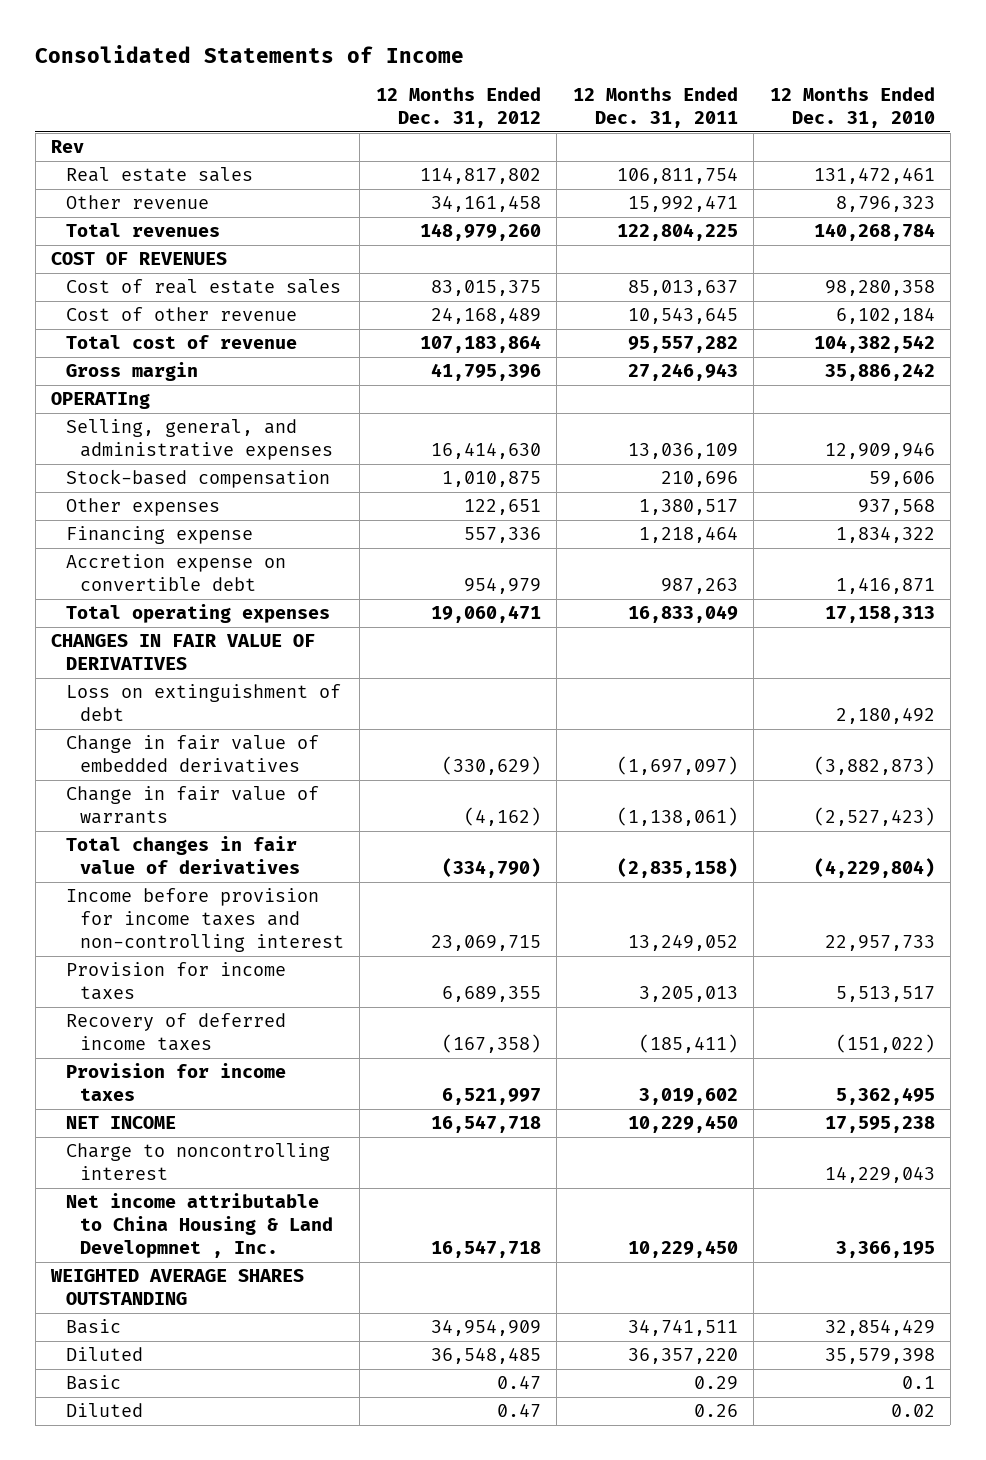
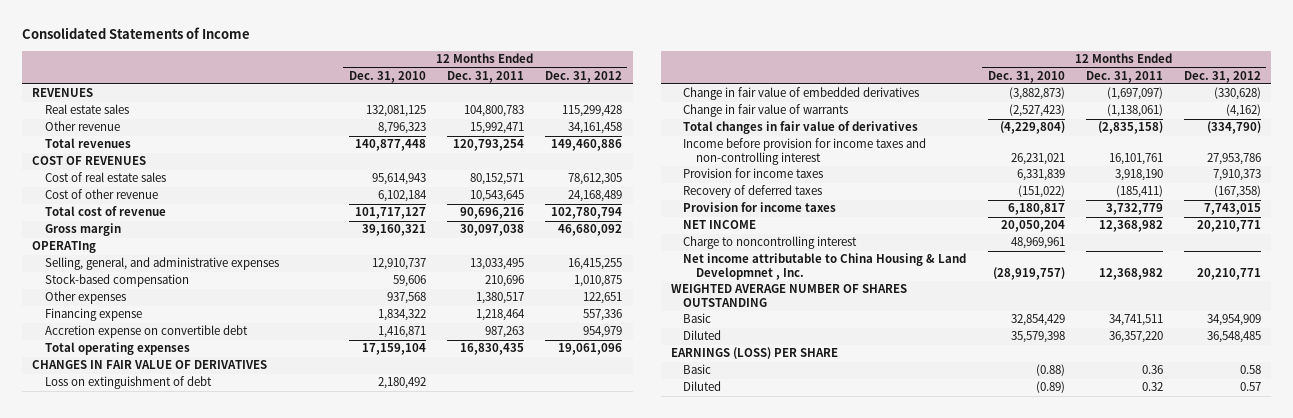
- | 12 Months Ended Dec. 31, 2012 | 12 Months Ended Dec. 31, 2011 | 12 Months Ended Dec. 31, 2010
+ | 12 Months Ended Dec. 31, 2010 | 12 Months Ended Dec. 31, 2011 | 12 Months Ended Dec. 31, 2012
- Rev
- Real estate sales | 114,817,802 | 106,811,754 | 131,472,461
+ REVENUES
+ Real estate sales | 132,081,125 | 104,800,783 | 115,299,428
- Total revenues | 148,979,260 | 122,804,225 | 140,268,784
+ Total revenues | 140,877,448 | 120,793,254 | 149,460,886
- Cost of real estate sales | 83,015,375 | 85,013,637 | 98,280,358
+ Cost of real estate sales | 95,614,943 | 80,152,571 | 78,612,305
- Total cost of revenue | 107,183,864 | 95,557,282 | 104,382,542
- Gross margin | 41,795,396 | 27,246,943 | 35,886,242
+ Total cost of revenue | 101,717,127 | 90,696,216 | 102,780,794
+ Gross margin | 39,160,321 | 30,097,038 | 46,680,092
- Selling, general, and administrative expenses | 16,414,630 | 13,036,109 | 12,909,946
+ Selling, general, and administrative expenses | 12,910,737 | 13,033,495 | 16,415,255
- Total operating expenses | 19,060,471 | 16,833,049 | 17,158,313
+ Total operating expenses | 17,159,104 | 16,830,435 | 19,061,096
- Change in fair value of embedded derivatives | (330,629) | (1,697,097) | (3,882,873)
+ Change in fair value of embedded derivatives | (3,882,873) | (1,697,097) | (330,628)
- Income before provision for income taxes and non-controlling interest | 23,069,715 | 13,249,052 | 22,957,733
- Provision for income taxes | 6,689,355 | 3,205,013 | 5,513,517
- Recovery of deferred income taxes | (167,358) | (185,411) | (151,022)
- Provision for income taxes | 6,521,997 | 3,019,602 | 5,362,495
- NET INCOME | 16,547,718 | 10,229,450 | 17,595,238
- Charge to noncontrolling interest | | | 14,229,043
- Net income attributable to China Housing & Land Developmnet , Inc. | 16,547,718 | 10,229,450 | 3,366,195
- WEIGHTED AVERAGE SHARES OUTSTANDING
+ Income before provision for income taxes and non-controlling interest | 26,231,021 | 16,101,761 | 27,953,786
+ Provision for income taxes | 6,331,839 | 3,918,190 | 7,910,373
+ Recovery of deferred taxes | (151,022) | (185,411) | (167,358)
+ Provision for income taxes | 6,180,817 | 3,732,779 | 7,743,015
+ NET INCOME | 20,050,204 | 12,368,982 | 20,210,771
+ Charge to noncontrolling interest | 48,969,961 | |
+ Net income attributable to China Housing & Land Developmnet , Inc. | (28,919,757) | 12,368,982 | 20,210,771
+ WEIGHTED AVERAGE NUMBER OF SHARES OUTSTANDING
- Basic | 0.47 | 0.29 | 0.1
- Diluted | 0.47 | 0.26 | 0.02
+ EARNINGS (LOSS) PER SHARE
+ Basic | (0.88) | 0.36 | 0.58
+ Diluted | (0.89) | 0.32 | 0.57

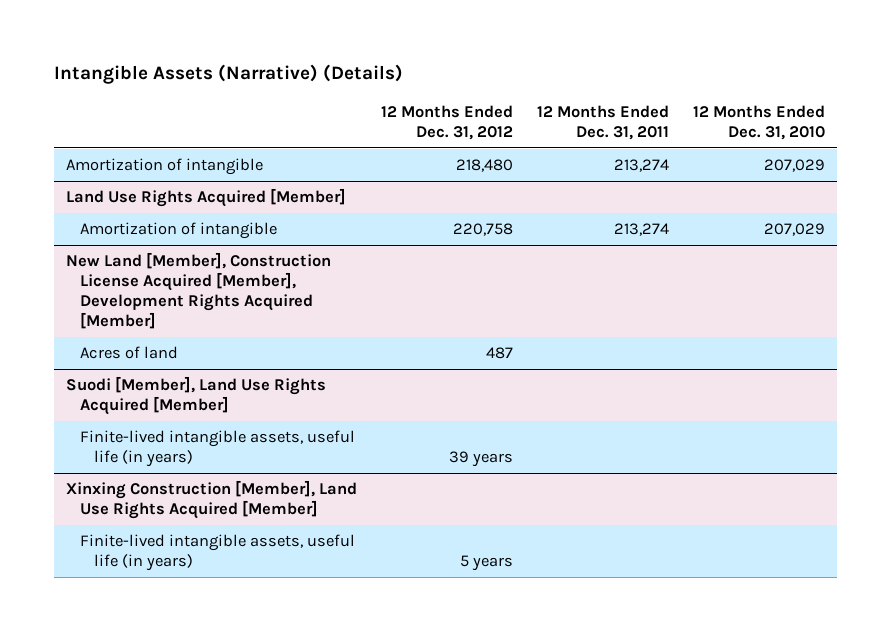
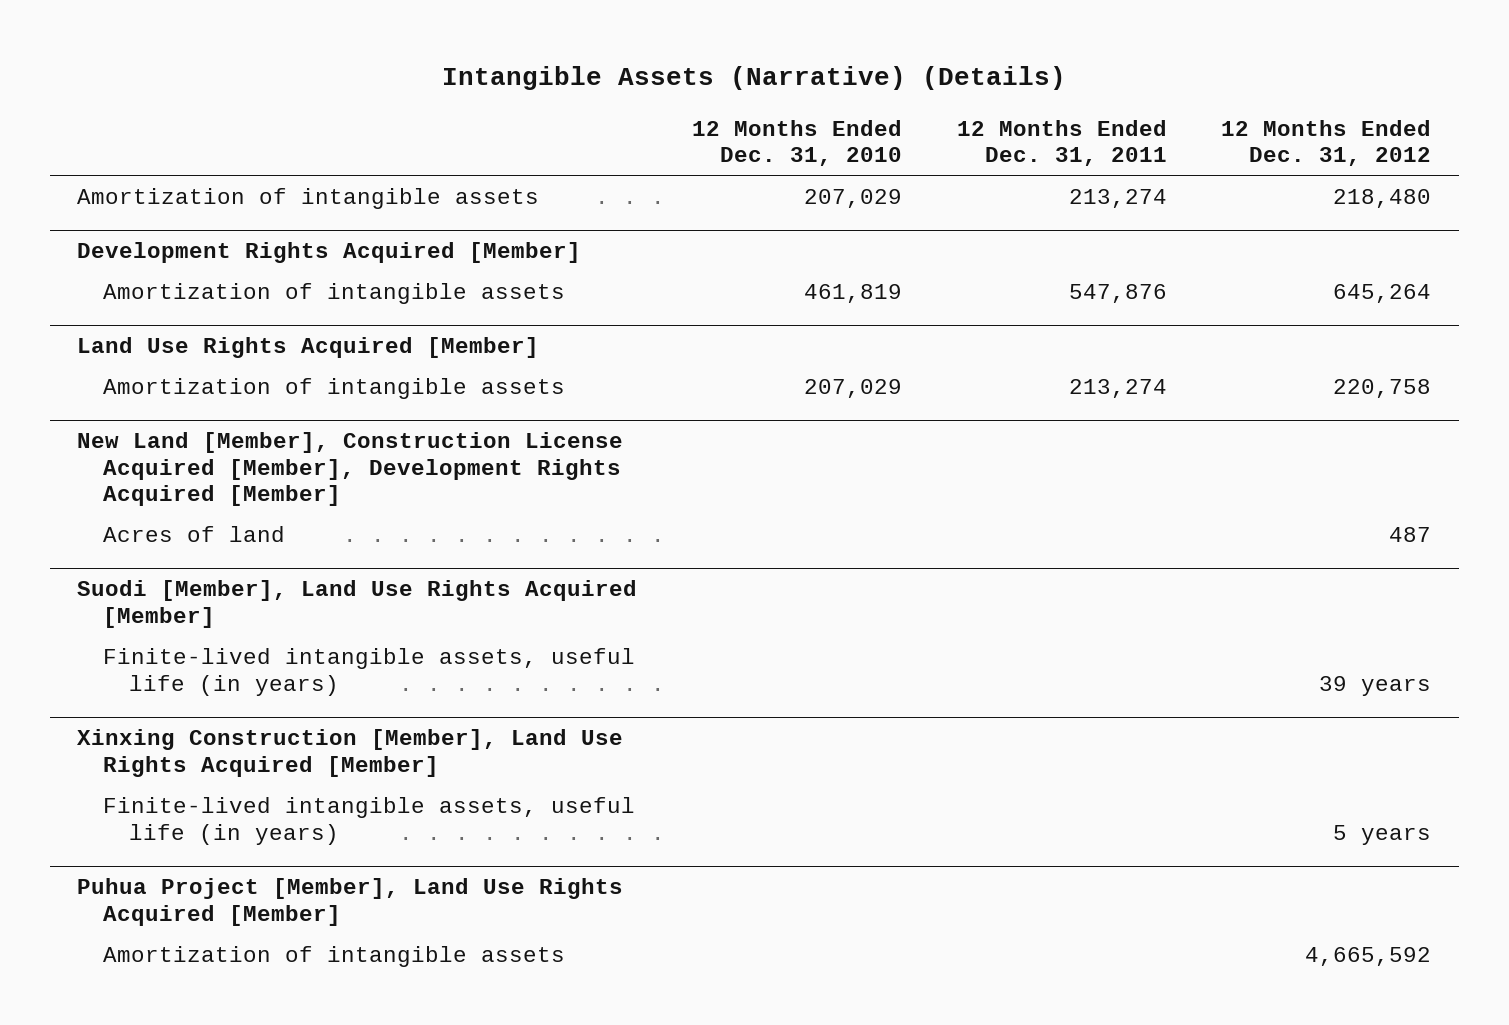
- | 12 Months Ended Dec. 31, 2012 | 12 Months Ended Dec. 31, 2011 | 12 Months Ended Dec. 31, 2010
+ | 12 Months Ended Dec. 31, 2010 | 12 Months Ended Dec. 31, 2011 | 12 Months Ended Dec. 31, 2012
- Amortization of intangible | 218,480 | 213,274 | 207,029
+ Amortization of intangible assets | 207,029 | 213,274 | 218,480
+ Development Rights Acquired [Member]
+ Amortization of intangible assets | 461,819 | 547,876 | 645,264
@ Land Use Rights Acquired [Member]
- Amortization of intangible | 220,758 | 213,274 | 207,029
+ Amortization of intangible assets | 207,029 | 213,274 | 220,758
+ Puhua Project [Member], Land Use Rights Acquired [Member]
+ Amortization of intangible assets | | | 4,665,592

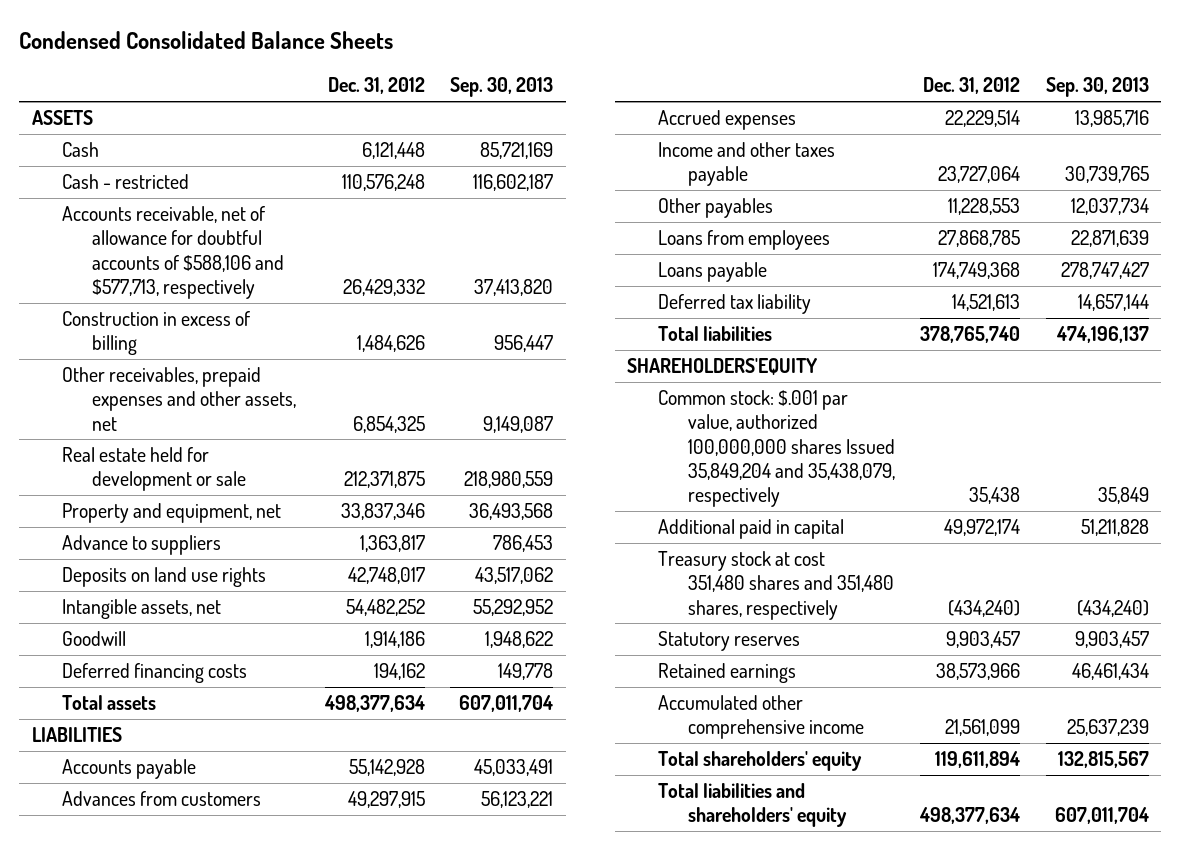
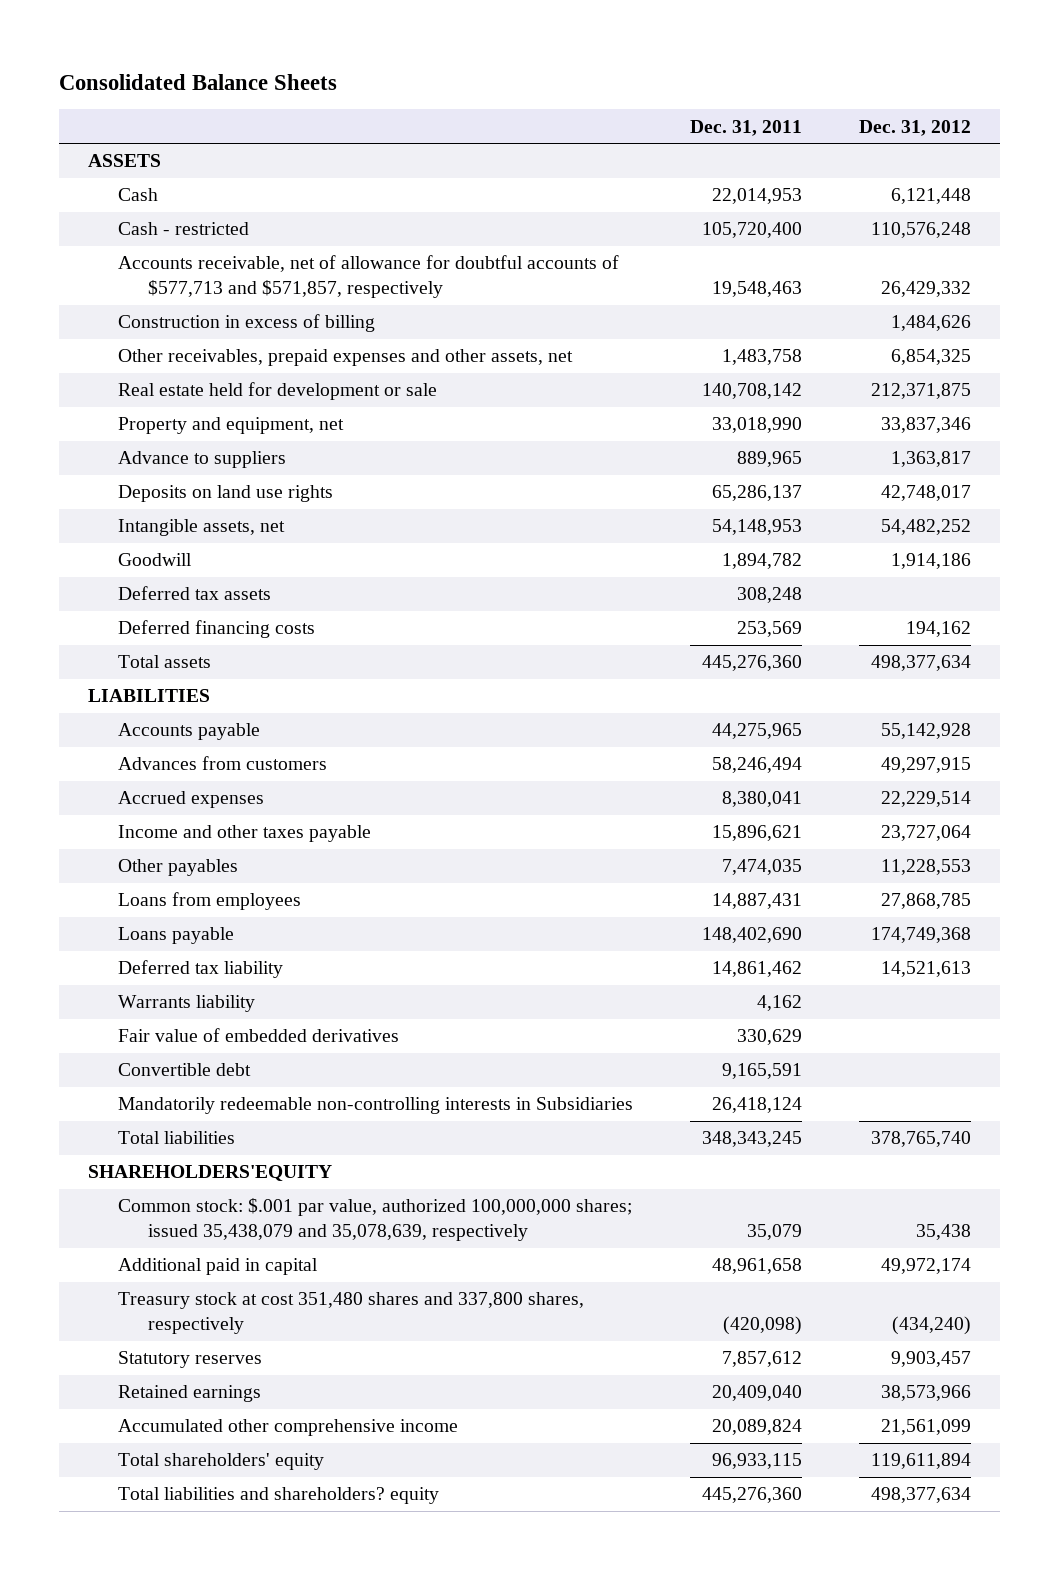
- Condensed Consolidated Balance Sheets
+ Consolidated Balance Sheets
- | Dec. 31, 2012 | Sep. 30, 2013
+ | Dec. 31, 2011 | Dec. 31, 2012
- Accounts receivable, net of allowance for doubtful accounts of $588,106 and $577,713, respectively | 26,429,332 | 37,413,820
+ Accounts receivable, net of allowance for doubtful accounts of $577,713 and $571,857, respectively | 19,548,463 | 26,429,332
+ Deferred tax assets | 308,248 |
+ Warrants liability | 4,162 |
+ Fair value of embedded derivatives | 330,629 |
+ Convertible debt | 9,165,591 |
+ Mandatorily redeemable non-controlling interests in Subsidiaries | 26,418,124 |
- Common stock: $.001 par value, authorized 100,000,000 shares Issued 35,849,204 and 35,438,079, respectively | 35,438 | 35,849
+ Common stock: $.001 par value, authorized 100,000,000 shares; issued 35,438,079 and 35,078,639, respectively | 35,079 | 35,438
- Treasury stock at cost 351,480 shares and 351,480 shares, respectively | (434,240) | (434,240)
+ Treasury stock at cost 351,480 shares and 337,800 shares, respectively | (420,098) | (434,240)
- Total liabilities and shareholders' equity | 498,377,634 | 607,011,704
+ Total liabilities and shareholders? equity | 445,276,360 | 498,377,634

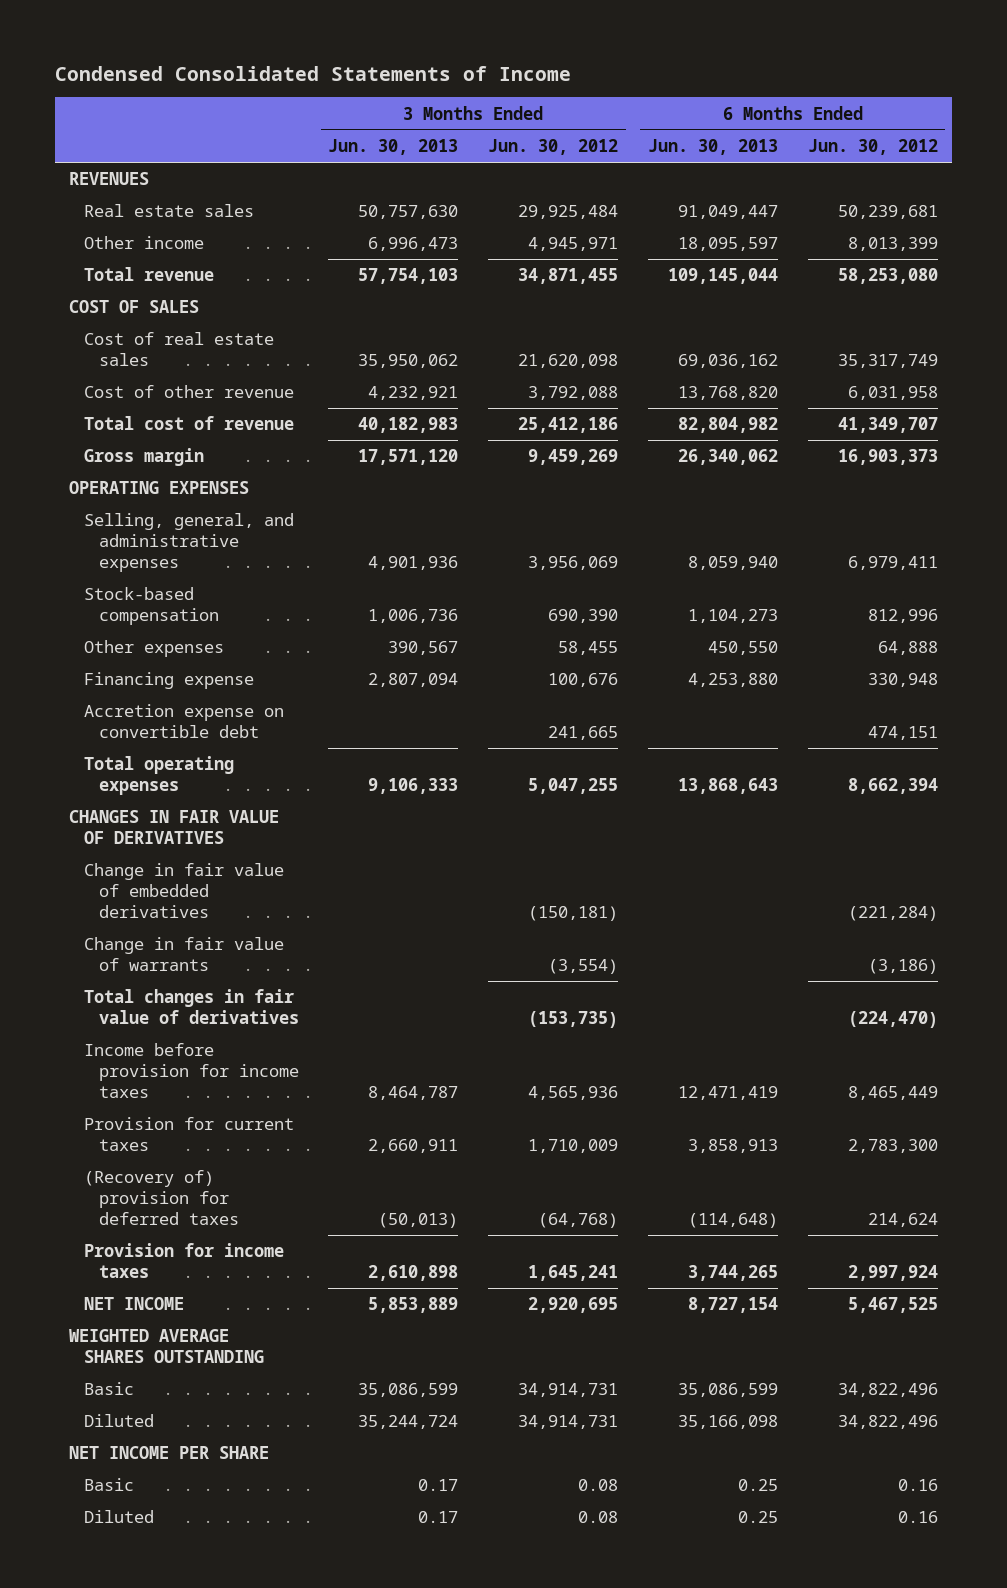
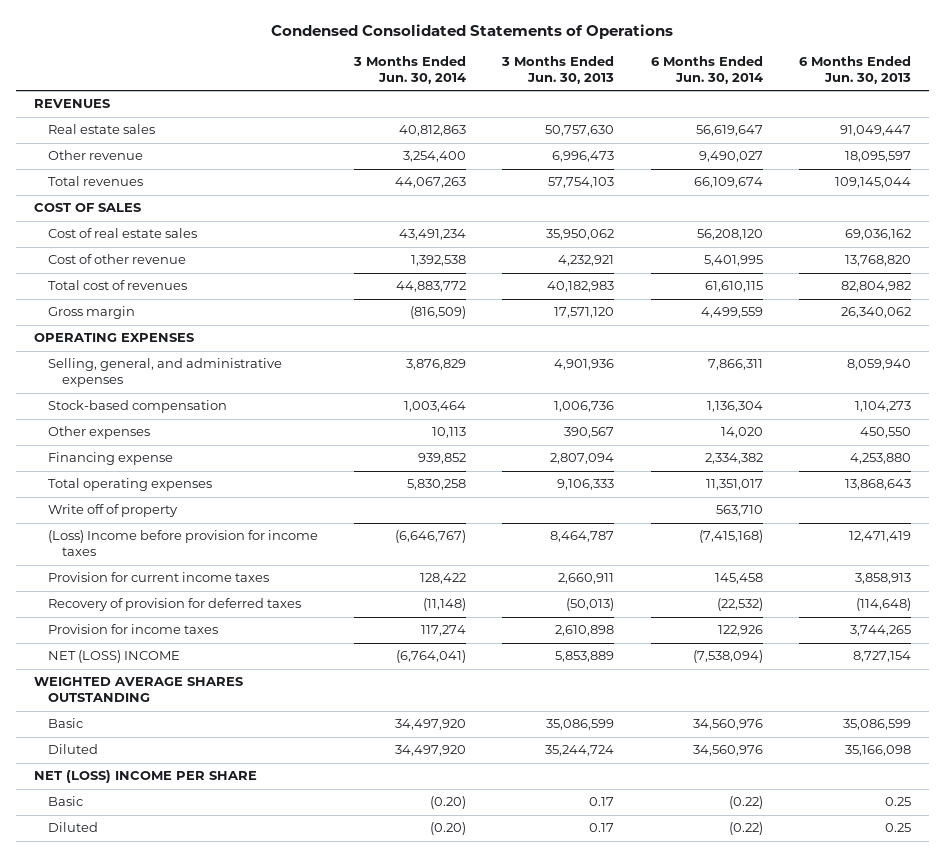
- Condensed Consolidated Statements of Income
+ Condensed Consolidated Statements of Operations
- | 3 Months Ended Jun. 30, 2013 | 3 Months Ended Jun. 30, 2012 | 6 Months Ended Jun. 30, 2013 | 6 Months Ended Jun. 30, 2012
+ | 3 Months Ended Jun. 30, 2014 | 3 Months Ended Jun. 30, 2013 | 6 Months Ended Jun. 30, 2014 | 6 Months Ended Jun. 30, 2013
- Other income | 6,996,473 | 4,945,971 | 18,095,597 | 8,013,399
- Total revenue | 57,754,103 | 34,871,455 | 109,145,044 | 58,253,080
+ Other revenue | 3,254,400 | 6,996,473 | 9,490,027 | 18,095,597
+ Total revenues | 44,067,263 | 57,754,103 | 66,109,674 | 109,145,044
- Total cost of revenue | 40,182,983 | 25,412,186 | 82,804,982 | 41,349,707
+ Total cost of revenues | 44,883,772 | 40,182,983 | 61,610,115 | 82,804,982
- Accretion expense on convertible debt | | 241,665 | | 474,151
- CHANGES IN FAIR VALUE OF DERIVATIVES
- Change in fair value of embedded derivatives | | (150,181) | | (221,284)
- Change in fair value of warrants | | (3,554) | | (3,186)
- Total changes in fair value of derivatives | | (153,735) | | (224,470)
- Income before provision for income taxes | 8,464,787 | 4,565,936 | 12,471,419 | 8,465,449
- Provision for current taxes | 2,660,911 | 1,710,009 | 3,858,913 | 2,783,300
- (Recovery of) provision for deferred taxes | (50,013) | (64,768) | (114,648) | 214,624
+ Write off of property | | | 563,710 |
+ (Loss) Income before provision for income taxes | (6,646,767) | 8,464,787 | (7,415,168) | 12,471,419
+ Provision for current income taxes | 128,422 | 2,660,911 | 145,458 | 3,858,913
+ Recovery of provision for deferred taxes | (11,148) | (50,013) | (22,532) | (114,648)
- NET INCOME | 5,853,889 | 2,920,695 | 8,727,154 | 5,467,525
+ NET (LOSS) INCOME | (6,764,041) | 5,853,889 | (7,538,094) | 8,727,154
- NET INCOME PER SHARE
+ NET (LOSS) INCOME PER SHARE

